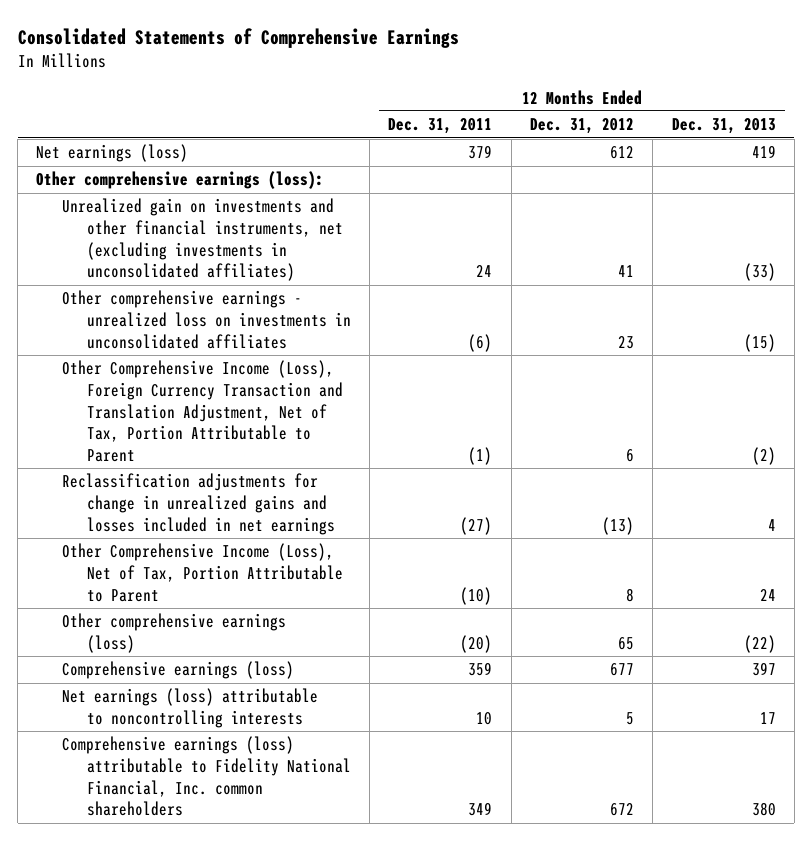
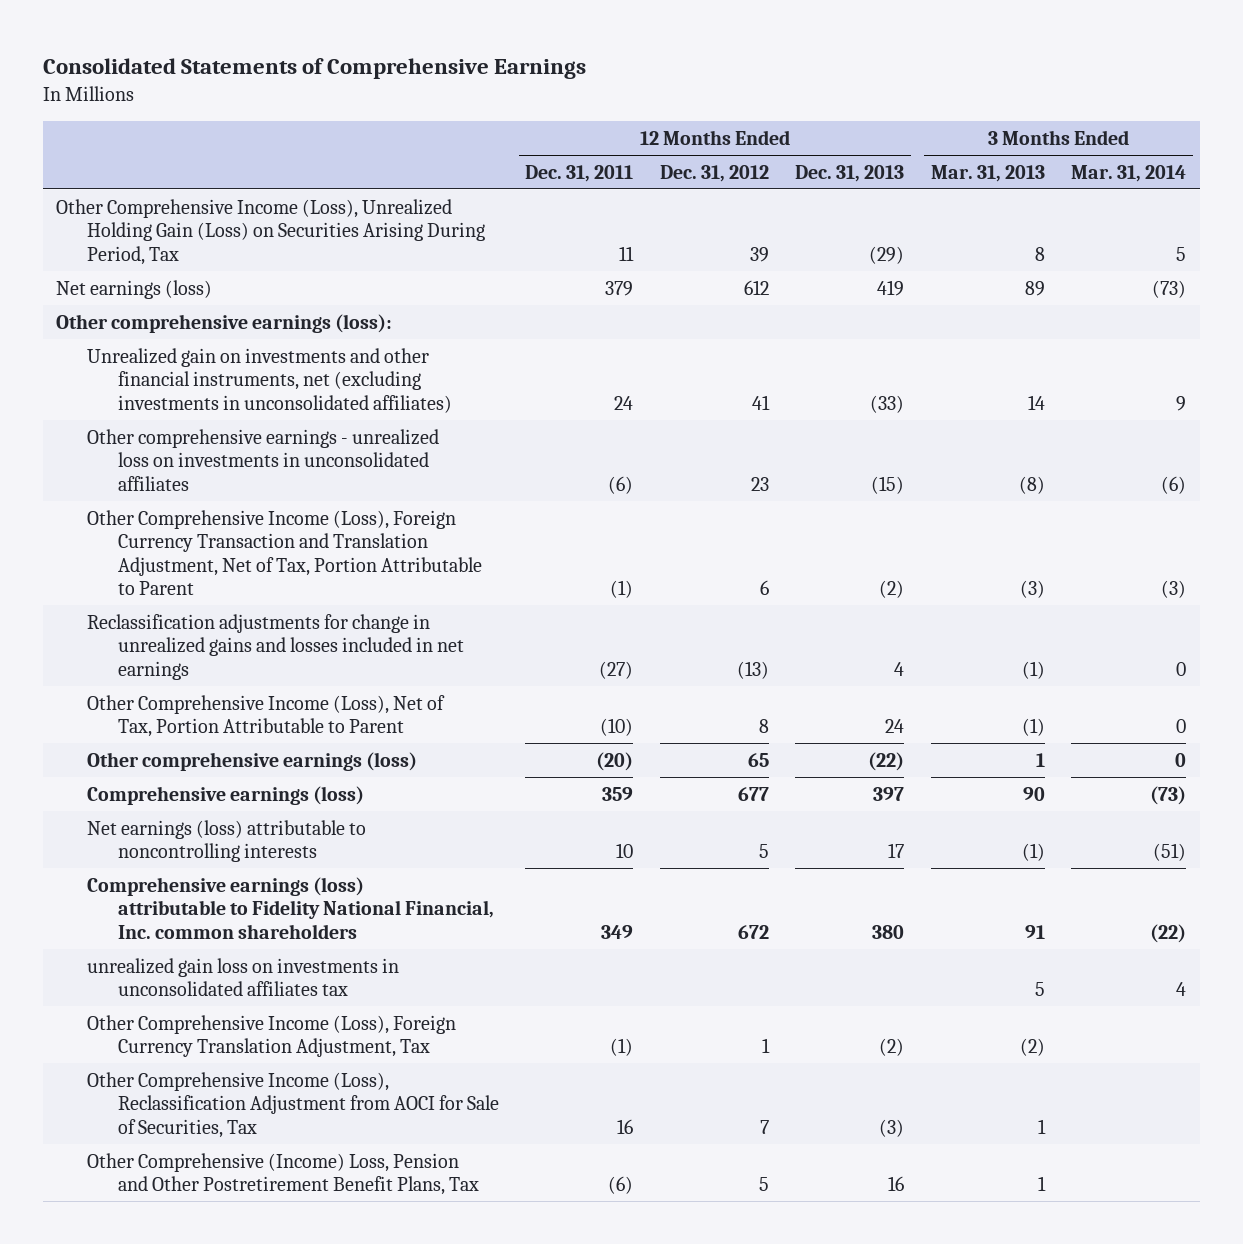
- | 12 Months Ended Dec. 31, 2011 | 12 Months Ended Dec. 31, 2012 | 12 Months Ended Dec. 31, 2013
+ | 12 Months Ended Dec. 31, 2011 | 12 Months Ended Dec. 31, 2012 | 12 Months Ended Dec. 31, 2013 | 3 Months Ended Mar. 31, 2013 | 3 Months Ended Mar. 31, 2014
+ Other Comprehensive Income (Loss), Unrealized Holding Gain (Loss) on Securities Arising During Period, Tax | 11 | 39 | (29) | 8 | 5
+ unrealized gain loss on investments in unconsolidated affiliates tax | | | | 5 | 4
+ Other Comprehensive Income (Loss), Foreign Currency Translation Adjustment, Tax | (1) | 1 | (2) | (2) |
+ Other Comprehensive Income (Loss), Reclassification Adjustment from AOCI for Sale of Securities, Tax | 16 | 7 | (3) | 1 |
+ Other Comprehensive (Income) Loss, Pension and Other Postretirement Benefit Plans, Tax | (6) | 5 | 16 | 1 |

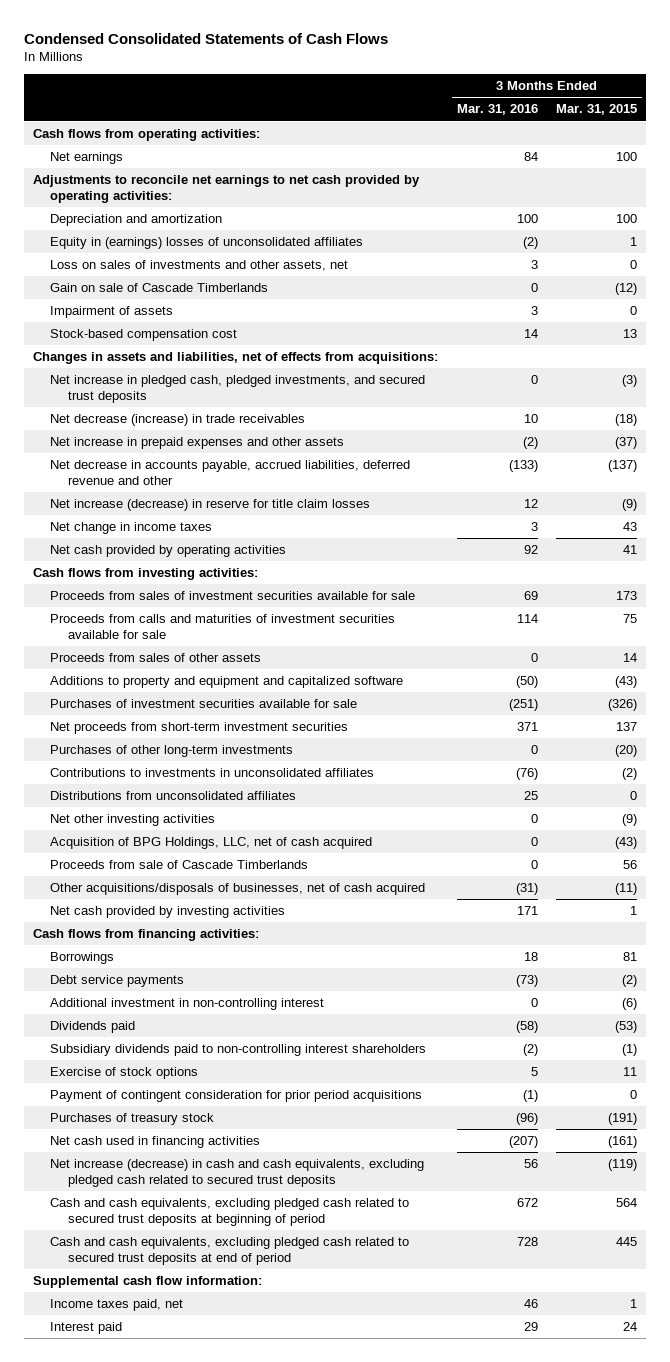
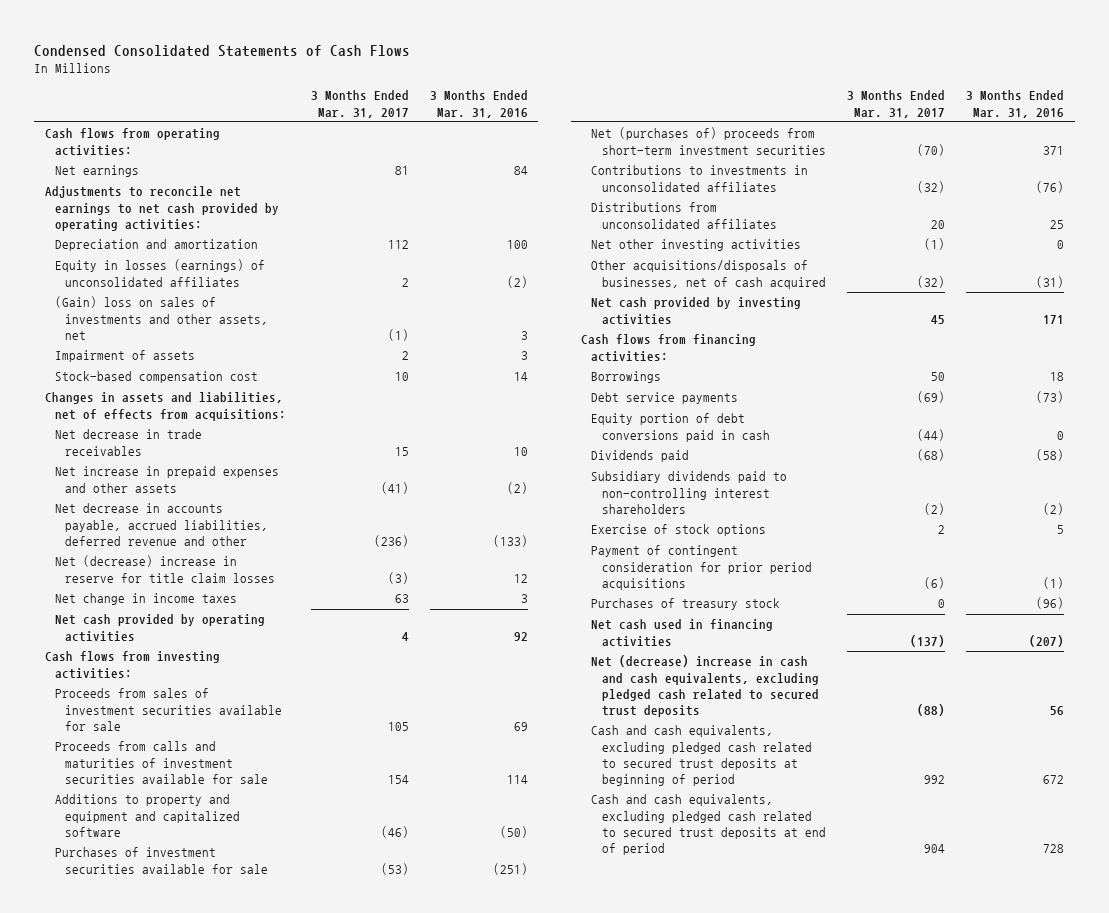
- | 3 Months Ended Mar. 31, 2016 | 3 Months Ended Mar. 31, 2015
+ | 3 Months Ended Mar. 31, 2017 | 3 Months Ended Mar. 31, 2016
- Equity in (earnings) losses of unconsolidated affiliates | (2) | 1
- Loss on sales of investments and other assets, net | 3 | 0
- Gain on sale of Cascade Timberlands | 0 | (12)
+ Equity in losses (earnings) of unconsolidated affiliates | 2 | (2)
+ (Gain) loss on sales of investments and other assets, net | (1) | 3
- Net increase in pledged cash, pledged investments, and secured trust deposits | 0 | (3)
- Net decrease (increase) in trade receivables | 10 | (18)
+ Net decrease in trade receivables | 15 | 10
- Net increase (decrease) in reserve for title claim losses | 12 | (9)
+ Net (decrease) increase in reserve for title claim losses | (3) | 12
- Proceeds from sales of other assets | 0 | 14
- Net proceeds from short-term investment securities | 371 | 137
- Purchases of other long-term investments | 0 | (20)
+ Net (purchases of) proceeds from short-term investment securities | (70) | 371
- Acquisition of BPG Holdings, LLC, net of cash acquired | 0 | (43)
- Proceeds from sale of Cascade Timberlands | 0 | 56
- Additional investment in non-controlling interest | 0 | (6)
+ Equity portion of debt conversions paid in cash | (44) | 0
- Net increase (decrease) in cash and cash equivalents, excluding pledged cash related to secured trust deposits | 56 | (119)
+ Net (decrease) increase in cash and cash equivalents, excluding pledged cash related to secured trust deposits | (88) | 56
- Supplemental cash flow information:
- Income taxes paid, net | 46 | 1
- Interest paid | 29 | 24

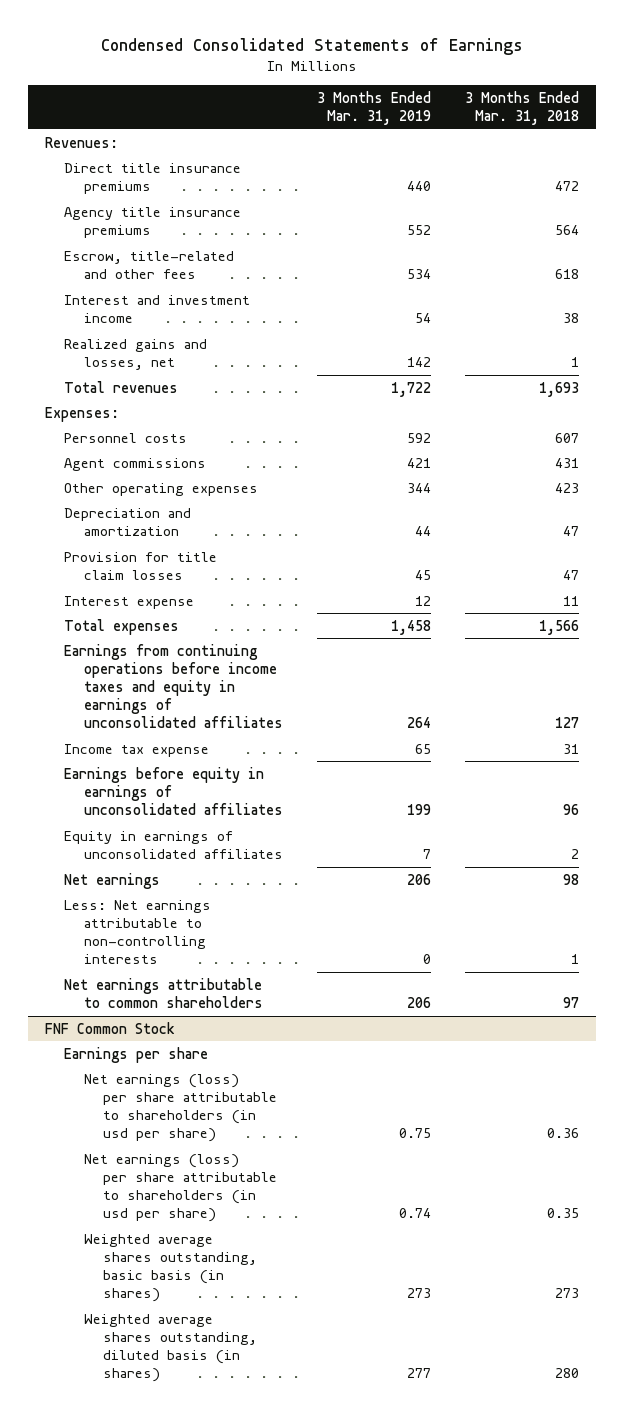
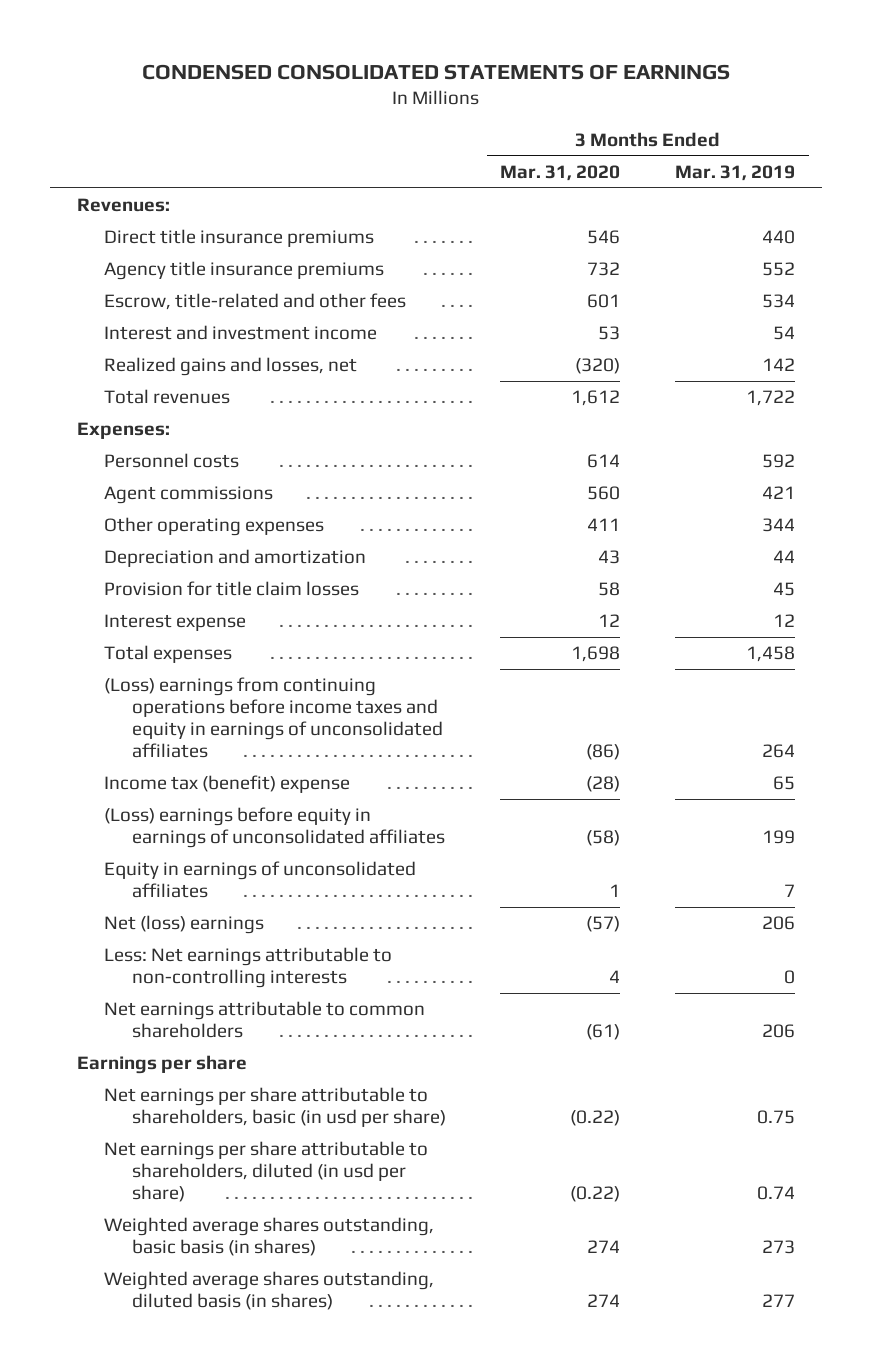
- Condensed Consolidated Statements of Earnings
+ CONDENSED CONSOLIDATED STATEMENTS OF EARNINGS
- | 3 Months Ended Mar. 31, 2019 | 3 Months Ended Mar. 31, 2018
+ | 3 Months Ended Mar. 31, 2020 | 3 Months Ended Mar. 31, 2019
- Earnings from continuing operations before income taxes and equity in earnings of unconsolidated affiliates | 264 | 127
- Income tax expense | 65 | 31
- Earnings before equity in earnings of unconsolidated affiliates | 199 | 96
+ (Loss) earnings from continuing operations before income taxes and equity in earnings of unconsolidated affiliates | (86) | 264
+ Income tax (benefit) expense | (28) | 65
+ (Loss) earnings before equity in earnings of unconsolidated affiliates | (58) | 199
- Net earnings | 206 | 98
+ Net (loss) earnings | (57) | 206
- FNF Common Stock
- Net earnings (loss) per share attributable to shareholders (in usd per share) | 0.75 | 0.36
- Net earnings (loss) per share attributable to shareholders (in usd per share) | 0.74 | 0.35
+ Net earnings per share attributable to shareholders, basic (in usd per share) | (0.22) | 0.75
+ Net earnings per share attributable to shareholders, diluted (in usd per share) | (0.22) | 0.74

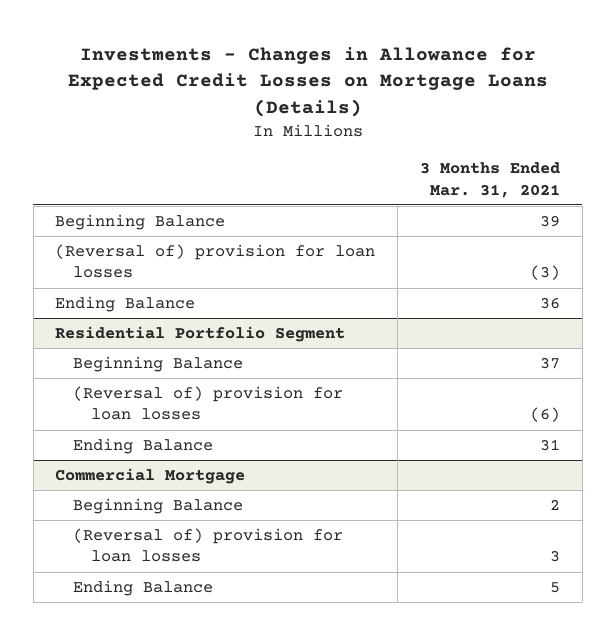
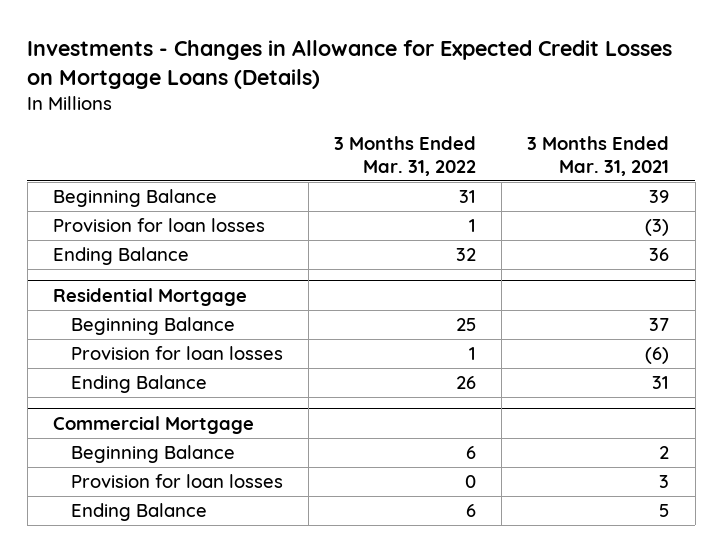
- | 3 Months Ended Mar. 31, 2021
+ | 3 Months Ended Mar. 31, 2022 | 3 Months Ended Mar. 31, 2021
- (Reversal of) provision for loan losses | (3)
+ Provision for loan losses | 1 | (3)
- Residential Portfolio Segment
+ Residential Mortgage
- (Reversal of) provision for loan losses | (6)
+ Provision for loan losses | 1 | (6)
@ Commercial Mortgage
- (Reversal of) provision for loan losses | 3
+ Provision for loan losses | 0 | 3

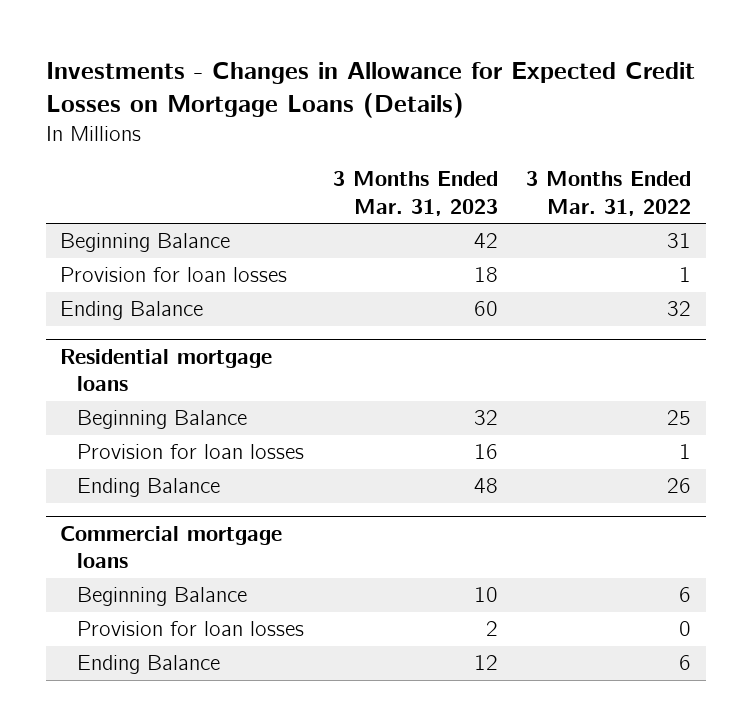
- | 3 Months Ended Mar. 31, 2022 | 3 Months Ended Mar. 31, 2021
+ | 3 Months Ended Mar. 31, 2023 | 3 Months Ended Mar. 31, 2022
- Residential Mortgage
+ Residential mortgage loans
- Commercial Mortgage
+ Commercial mortgage loans

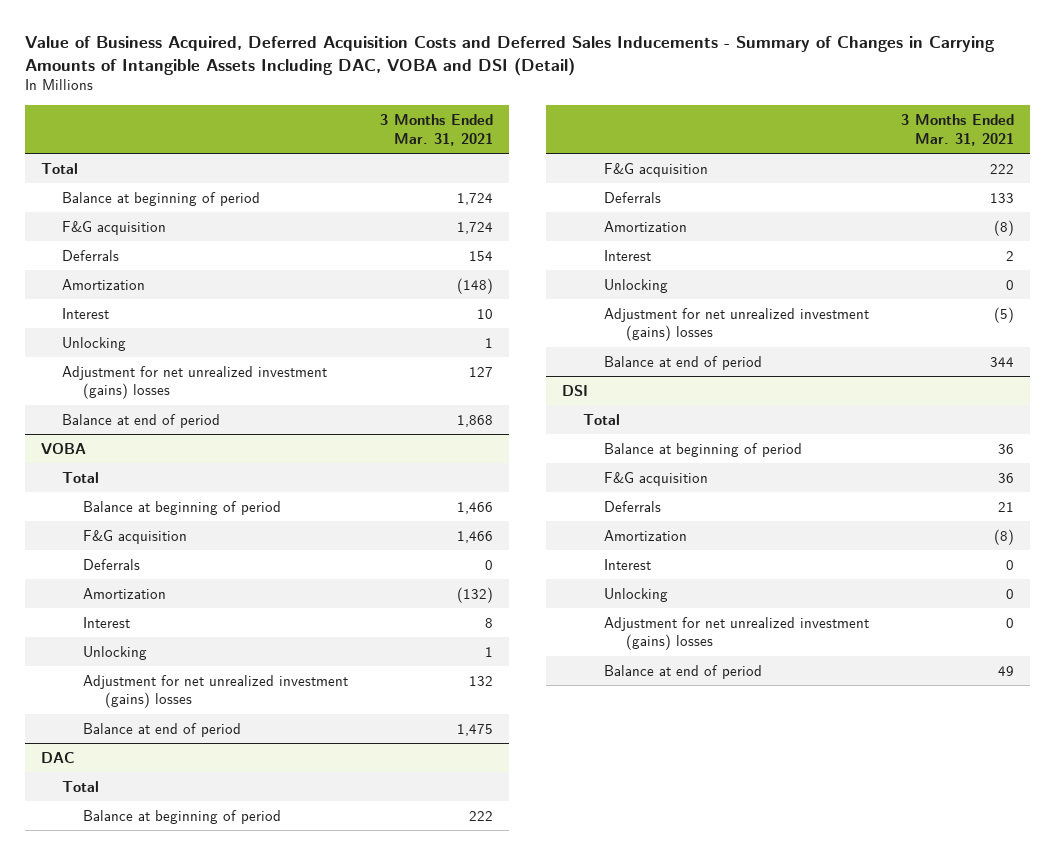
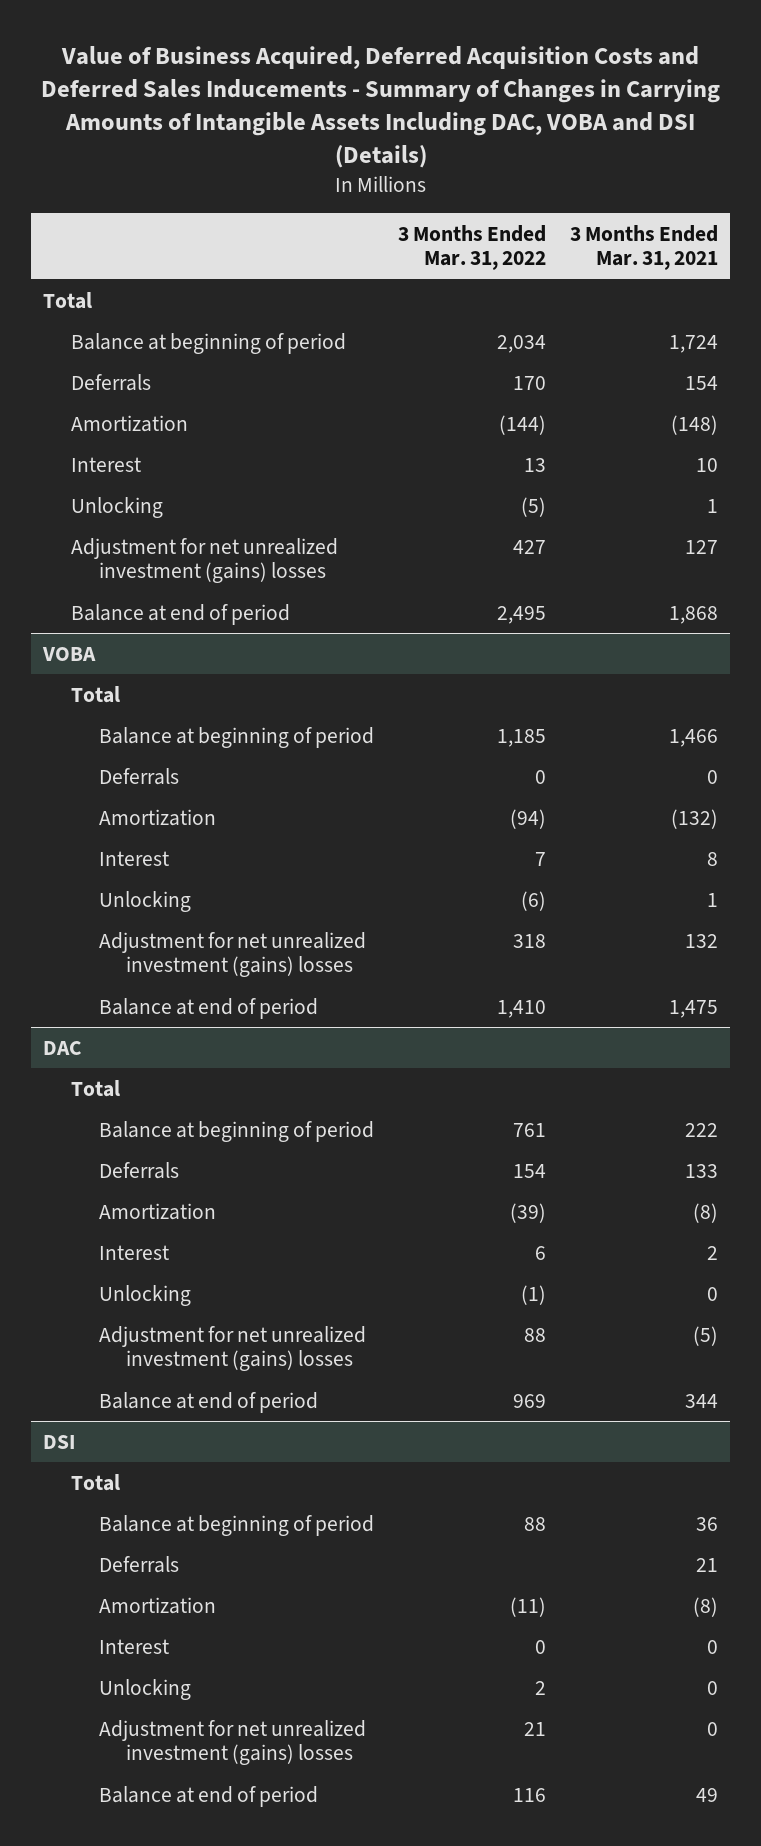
- Value of Business Acquired, Deferred Acquisition Costs and Deferred Sales Inducements - Summary of Changes in Carrying Amounts of Intangible Assets Including DAC, VOBA and DSI (Detail)
+ Value of Business Acquired, Deferred Acquisition Costs and Deferred Sales Inducements - Summary of Changes in Carrying Amounts of Intangible Assets Including DAC, VOBA and DSI (Details)
- | 3 Months Ended Mar. 31, 2021
+ | 3 Months Ended Mar. 31, 2022 | 3 Months Ended Mar. 31, 2021
- F&G acquisition | 1,724
@ VOBA
- F&G acquisition | 1,466
@ DAC
- F&G acquisition | 222
@ DSI
- F&G acquisition | 36

